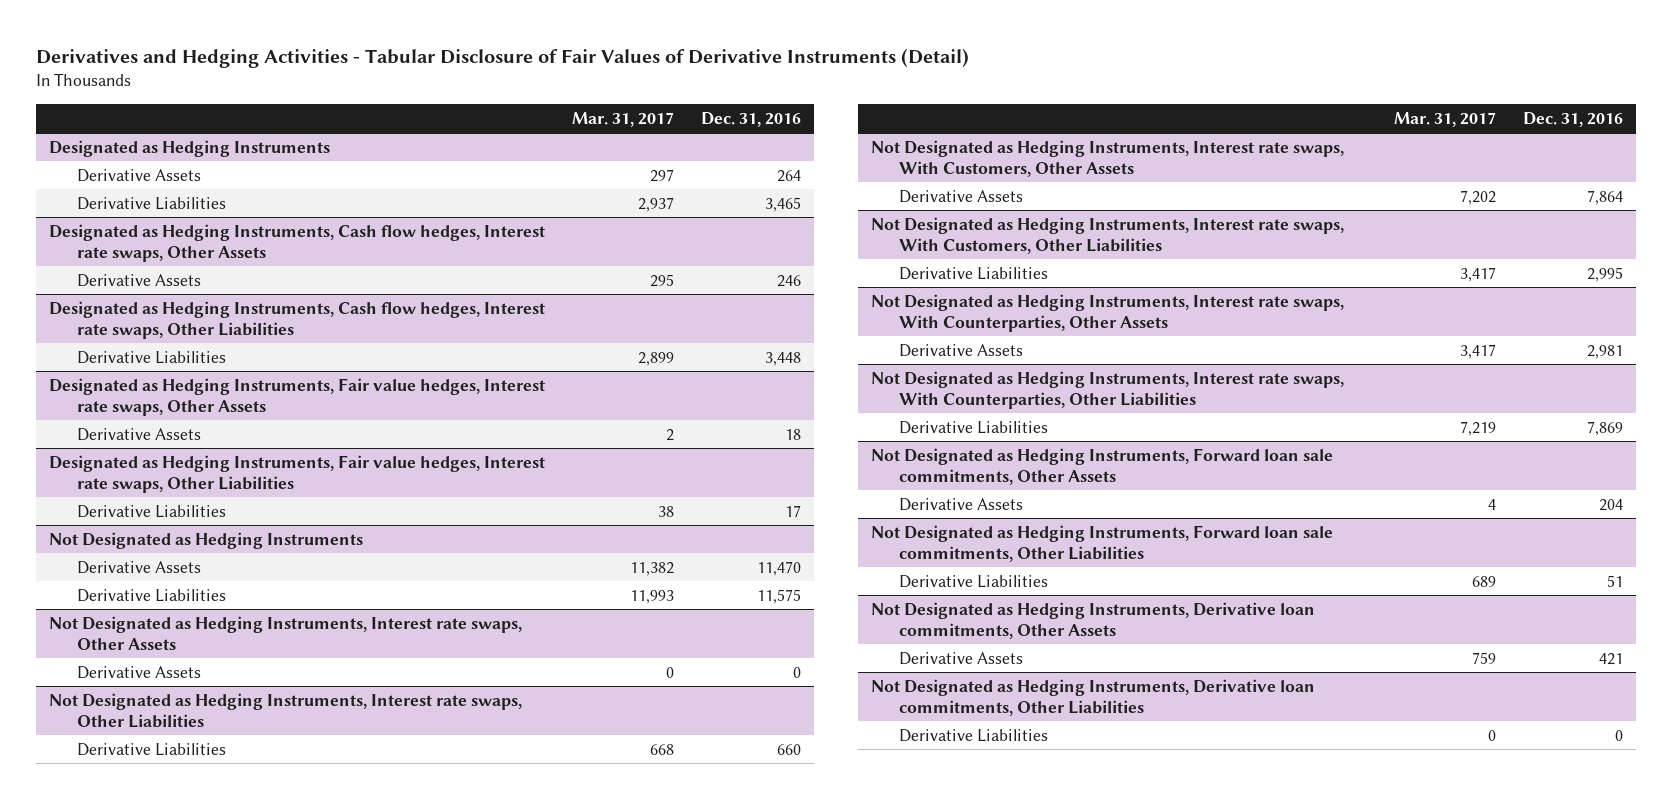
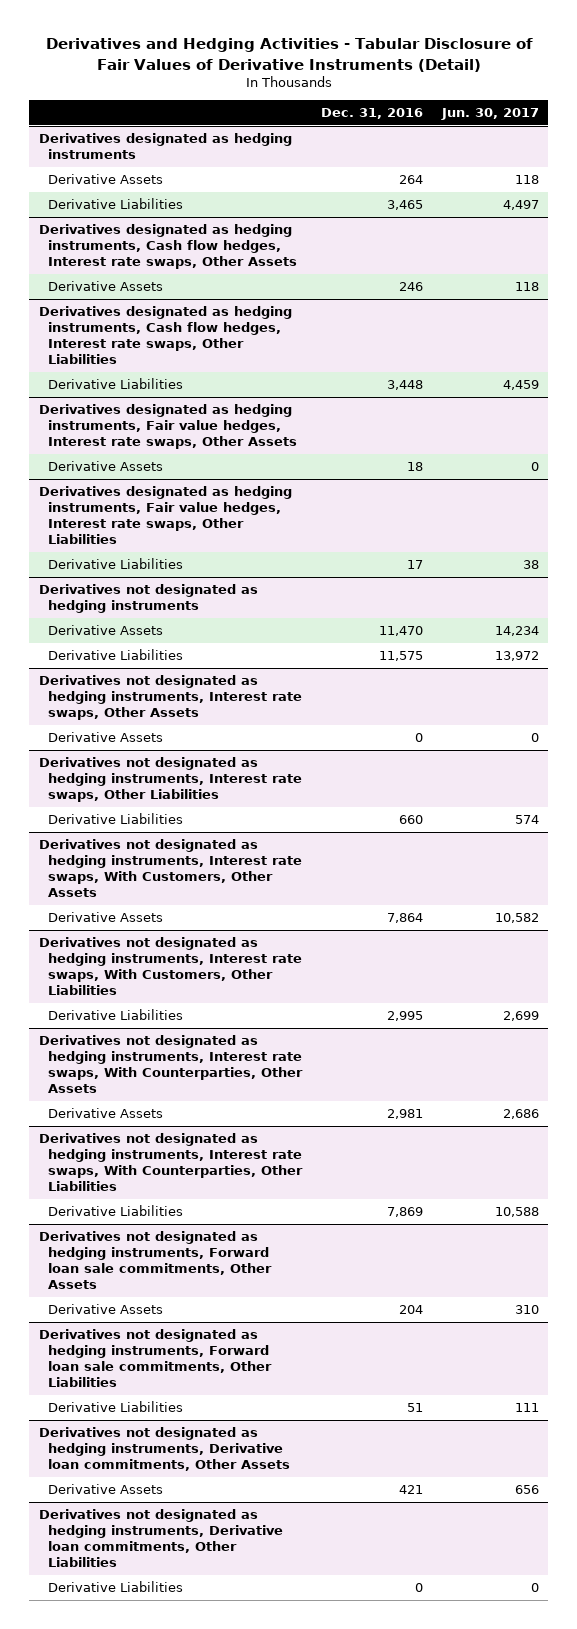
- | Mar. 31, 2017 | Dec. 31, 2016
+ | Dec. 31, 2016 | Jun. 30, 2017
- Designated as Hedging Instruments
+ Derivatives designated as hedging instruments
- Designated as Hedging Instruments, Cash flow hedges, Interest rate swaps, Other Assets
+ Derivatives designated as hedging instruments, Cash flow hedges, Interest rate swaps, Other Assets
- Designated as Hedging Instruments, Cash flow hedges, Interest rate swaps, Other Liabilities
+ Derivatives designated as hedging instruments, Cash flow hedges, Interest rate swaps, Other Liabilities
- Designated as Hedging Instruments, Fair value hedges, Interest rate swaps, Other Assets
+ Derivatives designated as hedging instruments, Fair value hedges, Interest rate swaps, Other Assets
- Designated as Hedging Instruments, Fair value hedges, Interest rate swaps, Other Liabilities
+ Derivatives designated as hedging instruments, Fair value hedges, Interest rate swaps, Other Liabilities
- Not Designated as Hedging Instruments
+ Derivatives not designated as hedging instruments
- Not Designated as Hedging Instruments, Interest rate swaps, Other Assets
+ Derivatives not designated as hedging instruments, Interest rate swaps, Other Assets
- Not Designated as Hedging Instruments, Interest rate swaps, Other Liabilities
+ Derivatives not designated as hedging instruments, Interest rate swaps, Other Liabilities
- Not Designated as Hedging Instruments, Interest rate swaps, With Customers, Other Assets
+ Derivatives not designated as hedging instruments, Interest rate swaps, With Customers, Other Assets
- Not Designated as Hedging Instruments, Interest rate swaps, With Customers, Other Liabilities
+ Derivatives not designated as hedging instruments, Interest rate swaps, With Customers, Other Liabilities
- Not Designated as Hedging Instruments, Interest rate swaps, With Counterparties, Other Assets
+ Derivatives not designated as hedging instruments, Interest rate swaps, With Counterparties, Other Assets
- Not Designated as Hedging Instruments, Interest rate swaps, With Counterparties, Other Liabilities
+ Derivatives not designated as hedging instruments, Interest rate swaps, With Counterparties, Other Liabilities
- Not Designated as Hedging Instruments, Forward loan sale commitments, Other Assets
+ Derivatives not designated as hedging instruments, Forward loan sale commitments, Other Assets
- Not Designated as Hedging Instruments, Forward loan sale commitments, Other Liabilities
+ Derivatives not designated as hedging instruments, Forward loan sale commitments, Other Liabilities
- Not Designated as Hedging Instruments, Derivative loan commitments, Other Assets
+ Derivatives not designated as hedging instruments, Derivative loan commitments, Other Assets
- Not Designated as Hedging Instruments, Derivative loan commitments, Other Liabilities
+ Derivatives not designated as hedging instruments, Derivative loan commitments, Other Liabilities

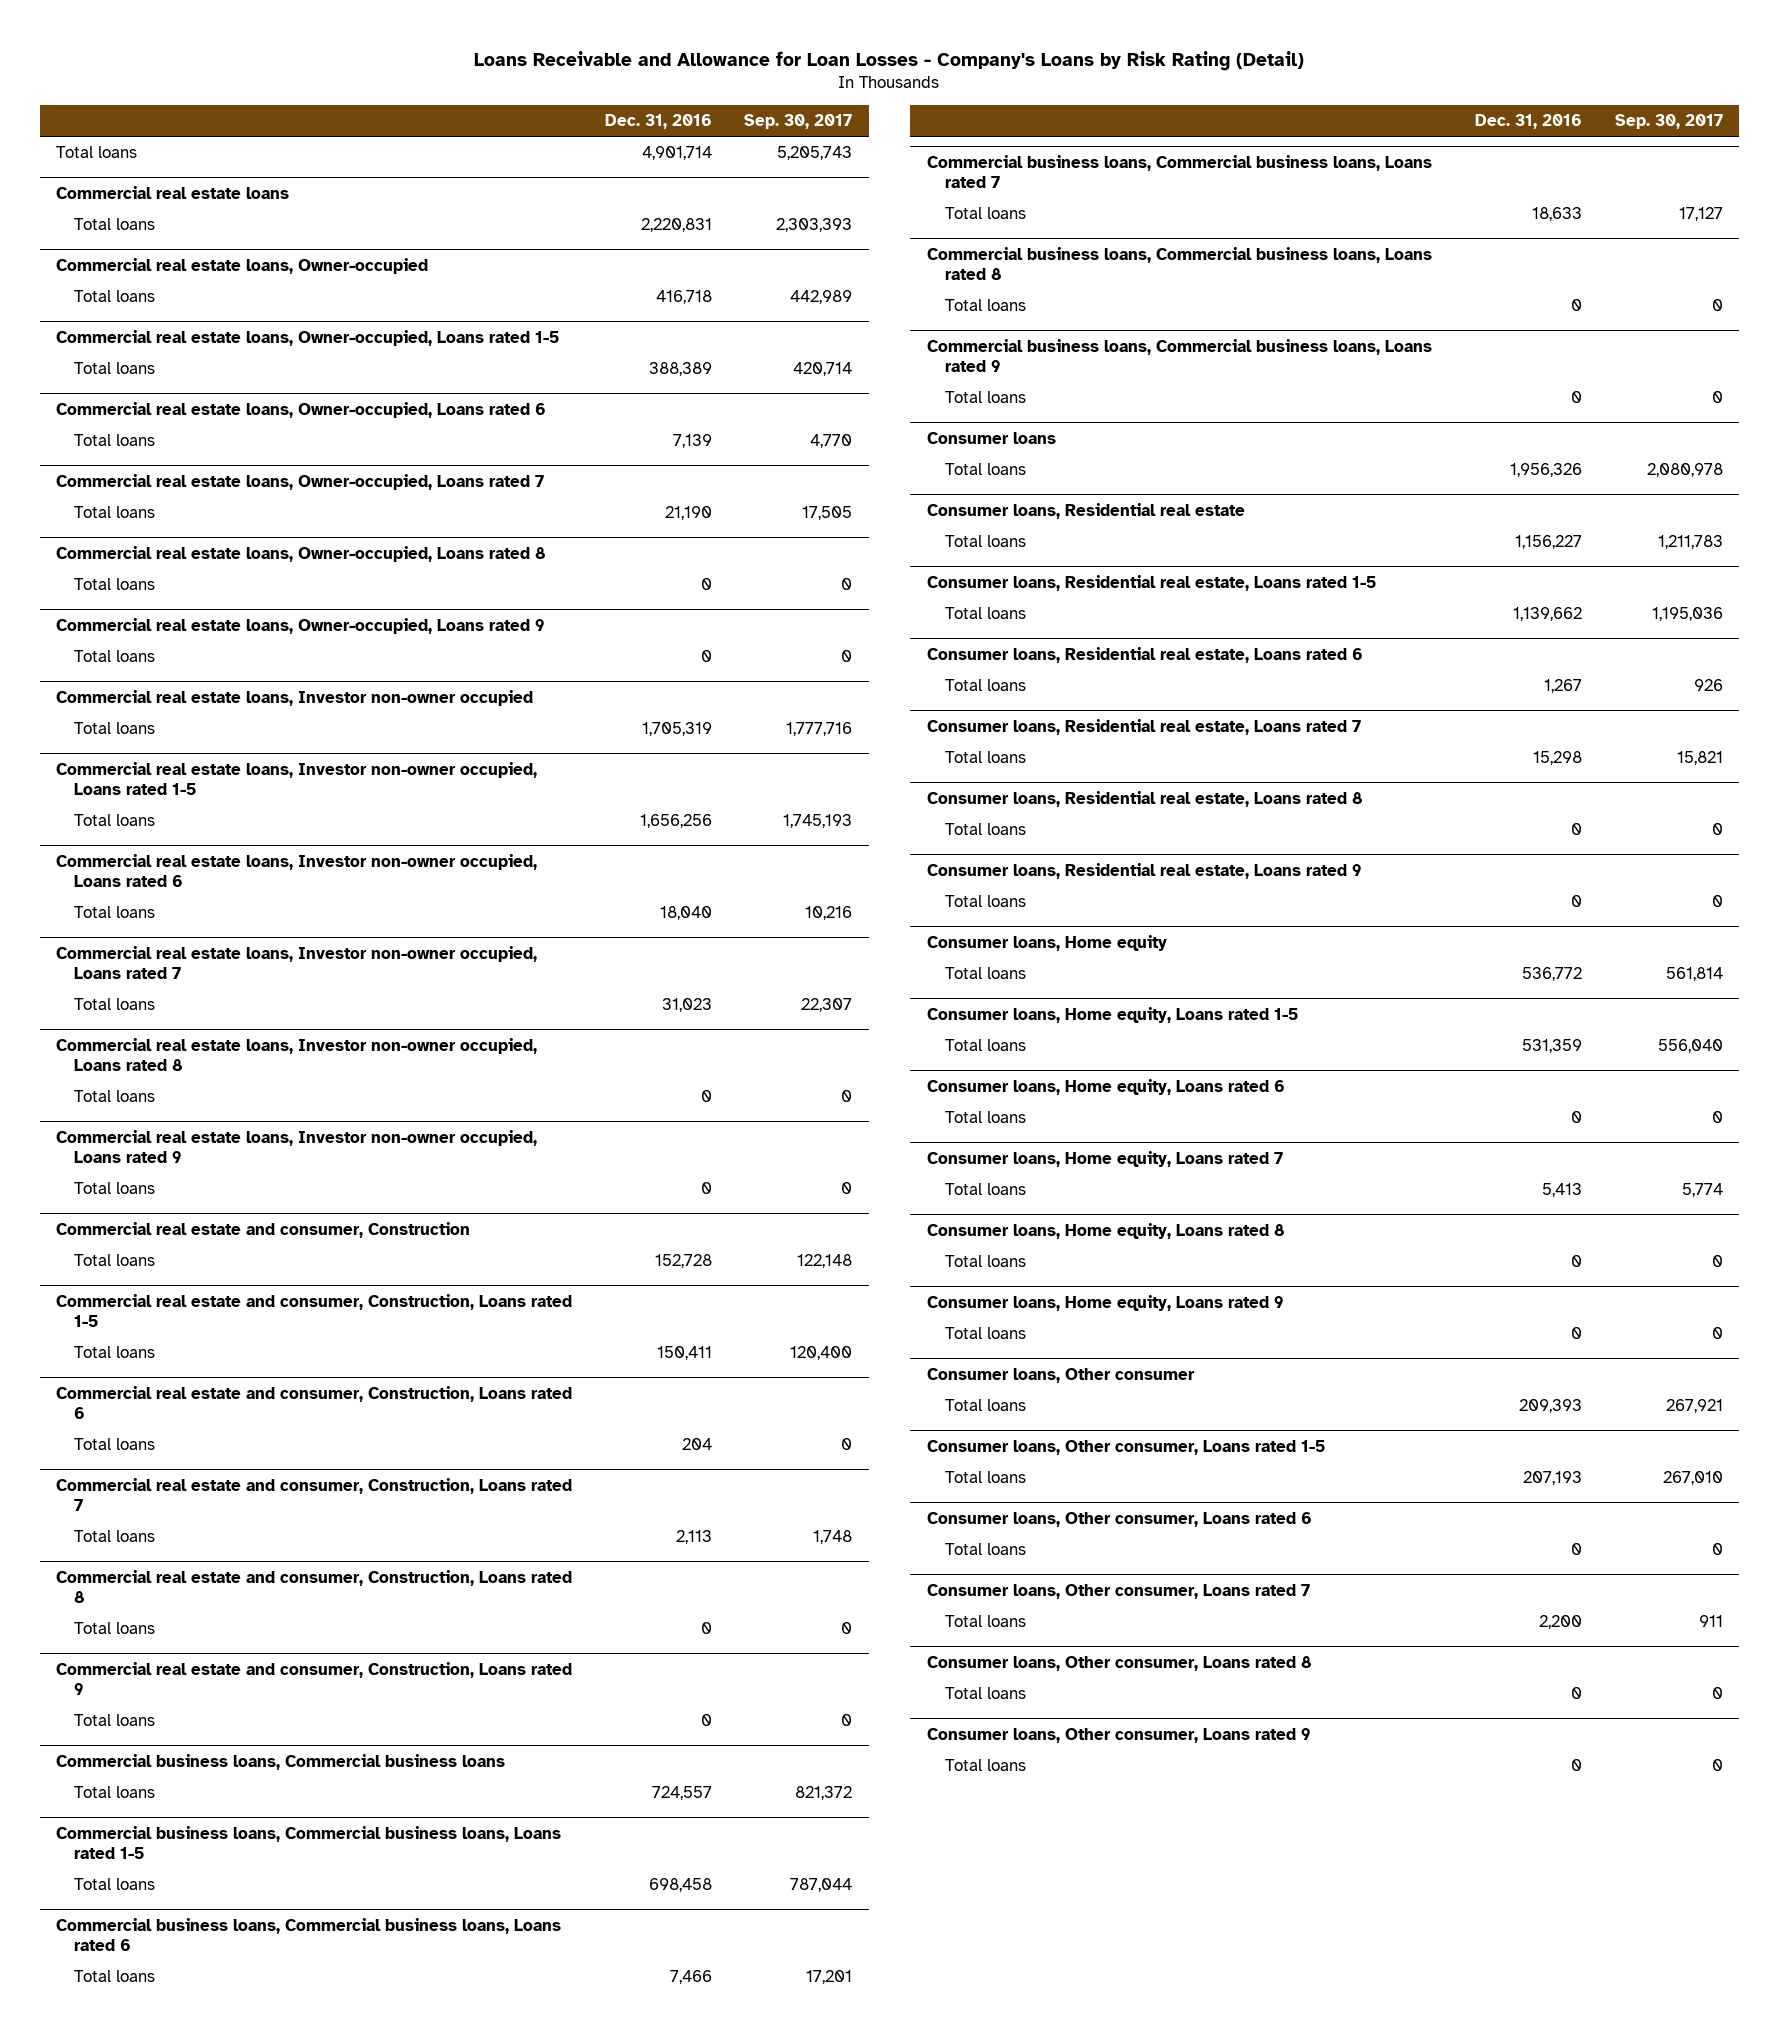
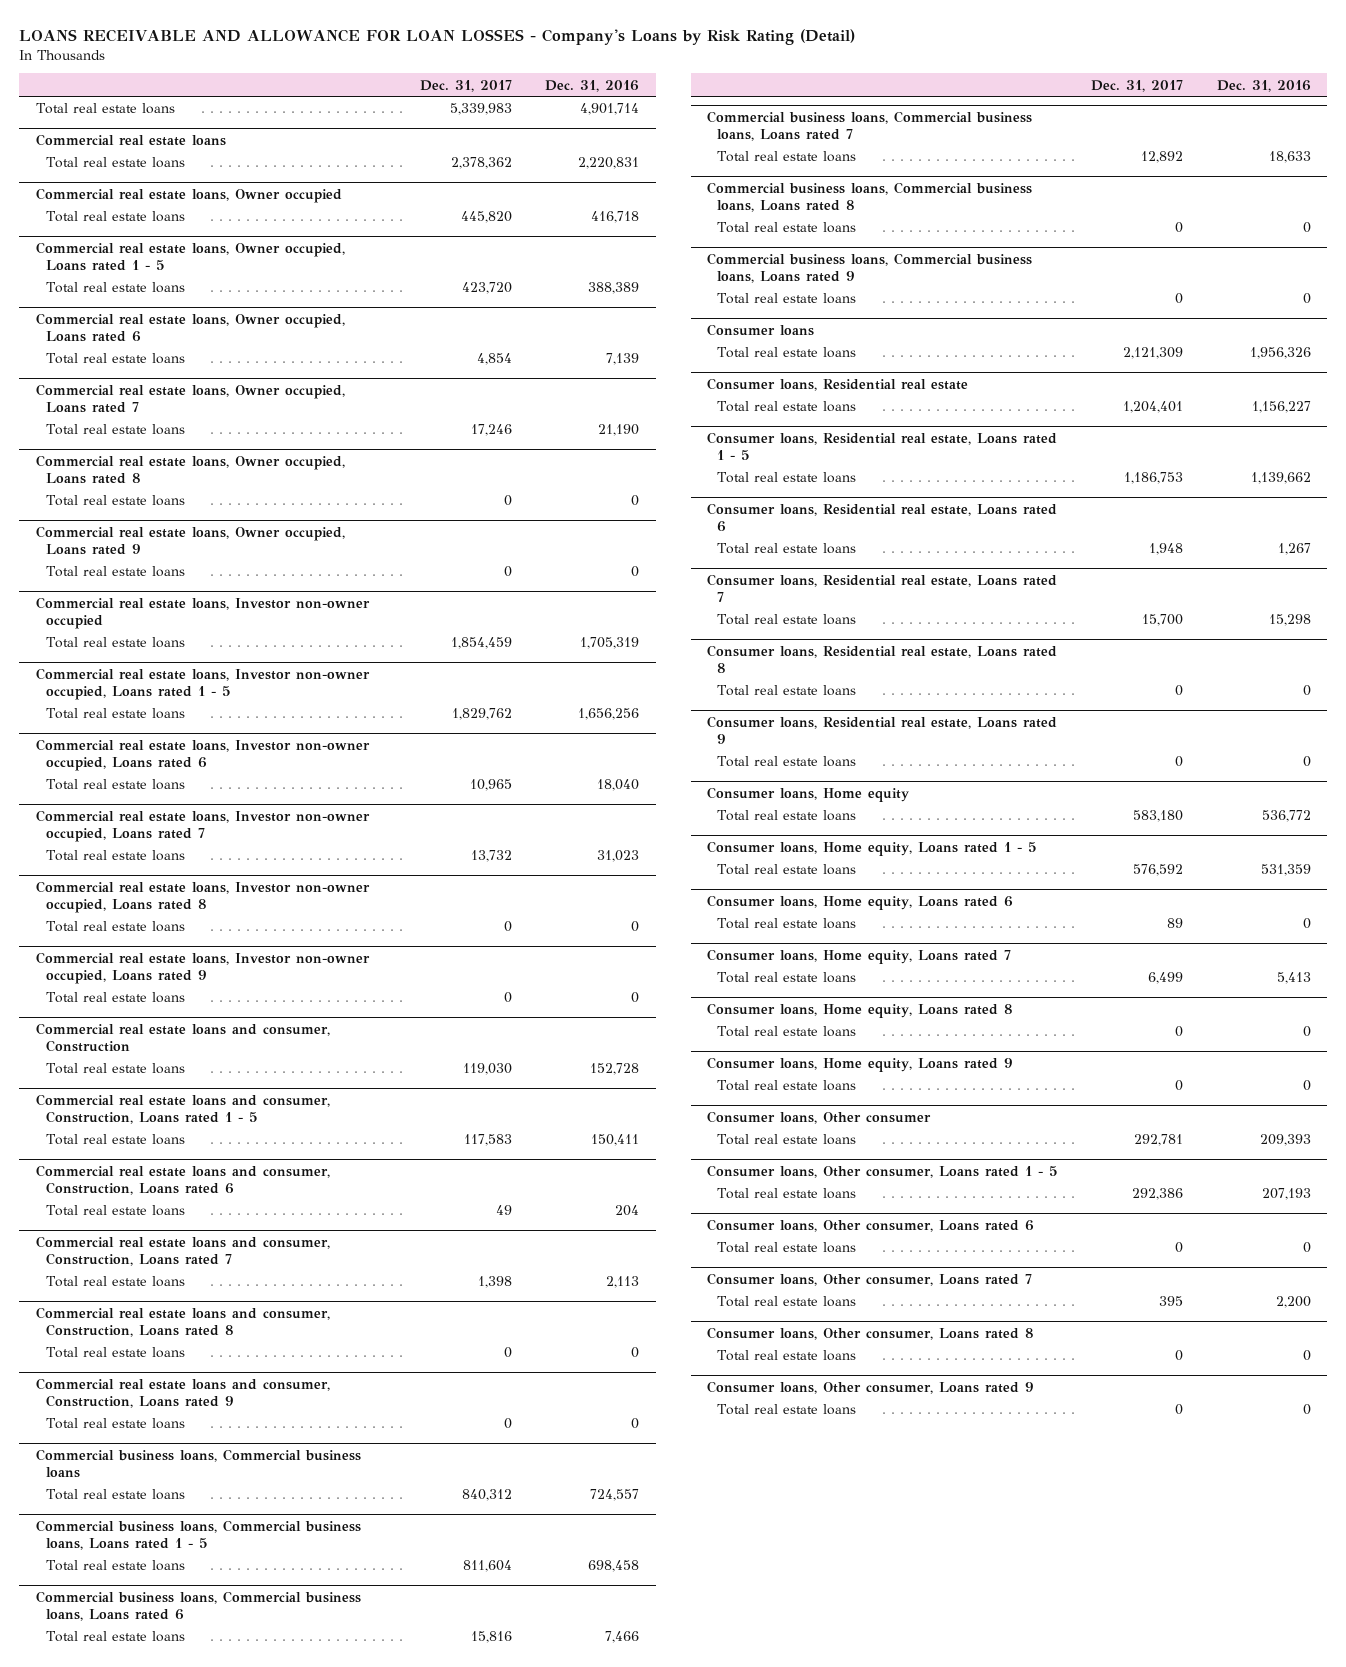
- Loans Receivable and Allowance for Loan Losses - Company's Loans by Risk Rating (Detail)
+ LOANS RECEIVABLE AND ALLOWANCE FOR LOAN LOSSES - Company's Loans by Risk Rating (Detail)
- | Dec. 31, 2016 | Sep. 30, 2017
+ | Dec. 31, 2017 | Dec. 31, 2016
- Total loans | 4,901,714 | 5,205,743
+ Total real estate loans | 5,339,983 | 4,901,714
@ Commercial real estate loans
- Total loans | 2,220,831 | 2,303,393
- Commercial real estate loans, Owner-occupied
- Total loans | 416,718 | 442,989
- Commercial real estate loans, Owner-occupied, Loans rated 1-5
- Total loans | 388,389 | 420,714
- Commercial real estate loans, Owner-occupied, Loans rated 6
- Total loans | 7,139 | 4,770
- Commercial real estate loans, Owner-occupied, Loans rated 7
- Total loans | 21,190 | 17,505
- Commercial real estate loans, Owner-occupied, Loans rated 8
- Total loans | 0 | 0
- Commercial real estate loans, Owner-occupied, Loans rated 9
- Total loans | 0 | 0
@ Commercial real estate loans
+ Total real estate loans | 2,378,362 | 2,220,831
+ Commercial real estate loans, Owner occupied
+ Total real estate loans | 445,820 | 416,718
+ Commercial real estate loans, Owner occupied, Loans rated 1 - 5
+ Total real estate loans | 423,720 | 388,389
+ Commercial real estate loans, Owner occupied, Loans rated 6
+ Total real estate loans | 4,854 | 7,139
+ Commercial real estate loans, Owner occupied, Loans rated 7
+ Total real estate loans | 17,246 | 21,190
+ Commercial real estate loans, Owner occupied, Loans rated 8
+ Total real estate loans | 0 | 0
+ Commercial real estate loans, Owner occupied, Loans rated 9
+ Total real estate loans | 0 | 0
@ Commercial real estate loans, Investor non-owner occupied
- Total loans | 1,705,319 | 1,777,716
- Commercial real estate loans, Investor non-owner occupied, Loans rated 1-5
- Total loans | 1,656,256 | 1,745,193
@ Commercial real estate loans, Investor non-owner occupied
+ Total real estate loans | 1,854,459 | 1,705,319
+ Commercial real estate loans, Investor non-owner occupied, Loans rated 1 - 5
+ Total real estate loans | 1,829,762 | 1,656,256
@ Commercial real estate loans, Investor non-owner occupied, Loans rated 6
- Total loans | 18,040 | 10,216
+ Total real estate loans | 10,965 | 18,040
@ Commercial real estate loans, Investor non-owner occupied, Loans rated 7
- Total loans | 31,023 | 22,307
+ Total real estate loans | 13,732 | 31,023
@ Commercial real estate loans, Investor non-owner occupied, Loans rated 8
- Total loans | 0 | 0
+ Total real estate loans | 0 | 0
@ Commercial real estate loans, Investor non-owner occupied, Loans rated 9
- Total loans | 0 | 0
- Commercial real estate and consumer, Construction
- Total loans | 152,728 | 122,148
- Commercial real estate and consumer, Construction, Loans rated 1-5
- Total loans | 150,411 | 120,400
- Commercial real estate and consumer, Construction, Loans rated 6
- Total loans | 204 | 0
- Commercial real estate and consumer, Construction, Loans rated 7
- Total loans | 2,113 | 1,748
- Commercial real estate and consumer, Construction, Loans rated 8
- Total loans | 0 | 0
- Commercial real estate and consumer, Construction, Loans rated 9
- Total loans | 0 | 0
@ Commercial real estate loans, Investor non-owner occupied, Loans rated 9
+ Total real estate loans | 0 | 0
+ Commercial real estate loans and consumer, Construction
+ Total real estate loans | 119,030 | 152,728
+ Commercial real estate loans and consumer, Construction, Loans rated 1 - 5
+ Total real estate loans | 117,583 | 150,411
+ Commercial real estate loans and consumer, Construction, Loans rated 6
+ Total real estate loans | 49 | 204
+ Commercial real estate loans and consumer, Construction, Loans rated 7
+ Total real estate loans | 1,398 | 2,113
+ Commercial real estate loans and consumer, Construction, Loans rated 8
+ Total real estate loans | 0 | 0
+ Commercial real estate loans and consumer, Construction, Loans rated 9
+ Total real estate loans | 0 | 0
@ Commercial business loans, Commercial business loans
- Total loans | 724,557 | 821,372
- Commercial business loans, Commercial business loans, Loans rated 1-5
- Total loans | 698,458 | 787,044
@ Commercial business loans, Commercial business loans
+ Total real estate loans | 840,312 | 724,557
+ Commercial business loans, Commercial business loans, Loans rated 1 - 5
+ Total real estate loans | 811,604 | 698,458
@ Commercial business loans, Commercial business loans, Loans rated 6
- Total loans | 7,466 | 17,201
+ Total real estate loans | 15,816 | 7,466
@ Commercial business loans, Commercial business loans, Loans rated 7
- Total loans | 18,633 | 17,127
+ Total real estate loans | 12,892 | 18,633
@ Commercial business loans, Commercial business loans, Loans rated 8
- Total loans | 0 | 0
+ Total real estate loans | 0 | 0
@ Commercial business loans, Commercial business loans, Loans rated 9
- Total loans | 0 | 0
+ Total real estate loans | 0 | 0
@ Consumer loans
- Total loans | 1,956,326 | 2,080,978
+ Total real estate loans | 2,121,309 | 1,956,326
@ Consumer loans, Residential real estate
- Total loans | 1,156,227 | 1,211,783
- Consumer loans, Residential real estate, Loans rated 1-5
- Total loans | 1,139,662 | 1,195,036
@ Consumer loans, Residential real estate
+ Total real estate loans | 1,204,401 | 1,156,227
+ Consumer loans, Residential real estate, Loans rated 1 - 5
+ Total real estate loans | 1,186,753 | 1,139,662
@ Consumer loans, Residential real estate, Loans rated 6
- Total loans | 1,267 | 926
+ Total real estate loans | 1,948 | 1,267
@ Consumer loans, Residential real estate, Loans rated 7
- Total loans | 15,298 | 15,821
+ Total real estate loans | 15,700 | 15,298
@ Consumer loans, Residential real estate, Loans rated 8
- Total loans | 0 | 0
+ Total real estate loans | 0 | 0
@ Consumer loans, Residential real estate, Loans rated 9
- Total loans | 0 | 0
+ Total real estate loans | 0 | 0
@ Consumer loans, Home equity
- Total loans | 536,772 | 561,814
- Consumer loans, Home equity, Loans rated 1-5
- Total loans | 531,359 | 556,040
@ Consumer loans, Home equity
+ Total real estate loans | 583,180 | 536,772
+ Consumer loans, Home equity, Loans rated 1 - 5
+ Total real estate loans | 576,592 | 531,359
@ Consumer loans, Home equity, Loans rated 6
- Total loans | 0 | 0
+ Total real estate loans | 89 | 0
@ Consumer loans, Home equity, Loans rated 7
- Total loans | 5,413 | 5,774
+ Total real estate loans | 6,499 | 5,413
@ Consumer loans, Home equity, Loans rated 8
- Total loans | 0 | 0
+ Total real estate loans | 0 | 0
@ Consumer loans, Home equity, Loans rated 9
- Total loans | 0 | 0
+ Total real estate loans | 0 | 0
@ Consumer loans, Other consumer
- Total loans | 209,393 | 267,921
- Consumer loans, Other consumer, Loans rated 1-5
- Total loans | 207,193 | 267,010
@ Consumer loans, Other consumer
+ Total real estate loans | 292,781 | 209,393
+ Consumer loans, Other consumer, Loans rated 1 - 5
+ Total real estate loans | 292,386 | 207,193
@ Consumer loans, Other consumer, Loans rated 6
- Total loans | 0 | 0
+ Total real estate loans | 0 | 0
@ Consumer loans, Other consumer, Loans rated 7
- Total loans | 2,200 | 911
+ Total real estate loans | 395 | 2,200
@ Consumer loans, Other consumer, Loans rated 8
- Total loans | 0 | 0
+ Total real estate loans | 0 | 0
@ Consumer loans, Other consumer, Loans rated 9
- Total loans | 0 | 0
+ Total real estate loans | 0 | 0

